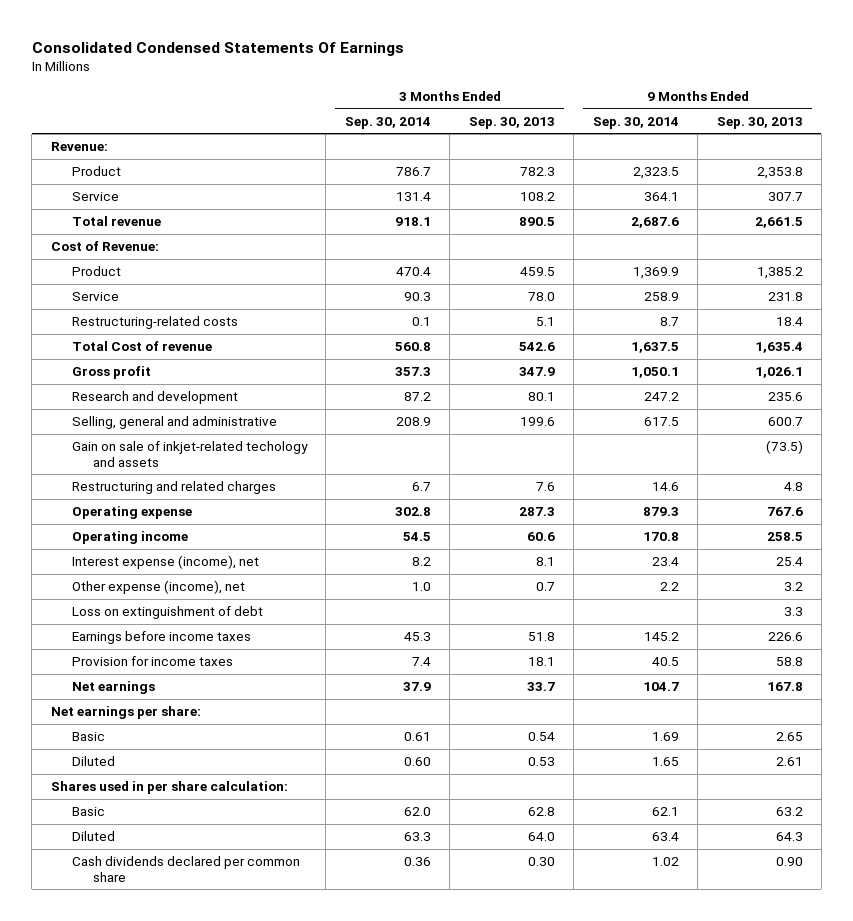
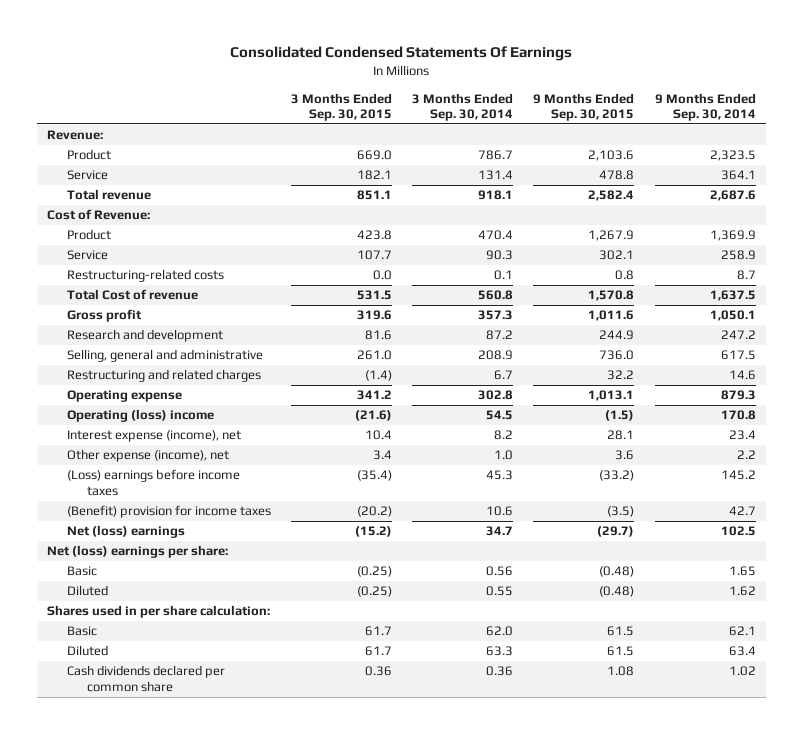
- | 3 Months Ended Sep. 30, 2014 | 3 Months Ended Sep. 30, 2013 | 9 Months Ended Sep. 30, 2014 | 9 Months Ended Sep. 30, 2013
+ | 3 Months Ended Sep. 30, 2015 | 3 Months Ended Sep. 30, 2014 | 9 Months Ended Sep. 30, 2015 | 9 Months Ended Sep. 30, 2014
- Gain on sale of inkjet-related techology and assets | | | | (73.5)
- Operating income | 54.5 | 60.6 | 170.8 | 258.5
+ Operating (loss) income | (21.6) | 54.5 | (1.5) | 170.8
- Loss on extinguishment of debt | | | | 3.3
- Earnings before income taxes | 45.3 | 51.8 | 145.2 | 226.6
- Provision for income taxes | 7.4 | 18.1 | 40.5 | 58.8
- Net earnings | 37.9 | 33.7 | 104.7 | 167.8
- Net earnings per share:
- Basic | 0.61 | 0.54 | 1.69 | 2.65
- Diluted | 0.60 | 0.53 | 1.65 | 2.61
+ (Loss) earnings before income taxes | (35.4) | 45.3 | (33.2) | 145.2
+ (Benefit) provision for income taxes | (20.2) | 10.6 | (3.5) | 42.7
+ Net (loss) earnings | (15.2) | 34.7 | (29.7) | 102.5
+ Net (loss) earnings per share:
+ Basic | (0.25) | 0.56 | (0.48) | 1.65
+ Diluted | (0.25) | 0.55 | (0.48) | 1.62

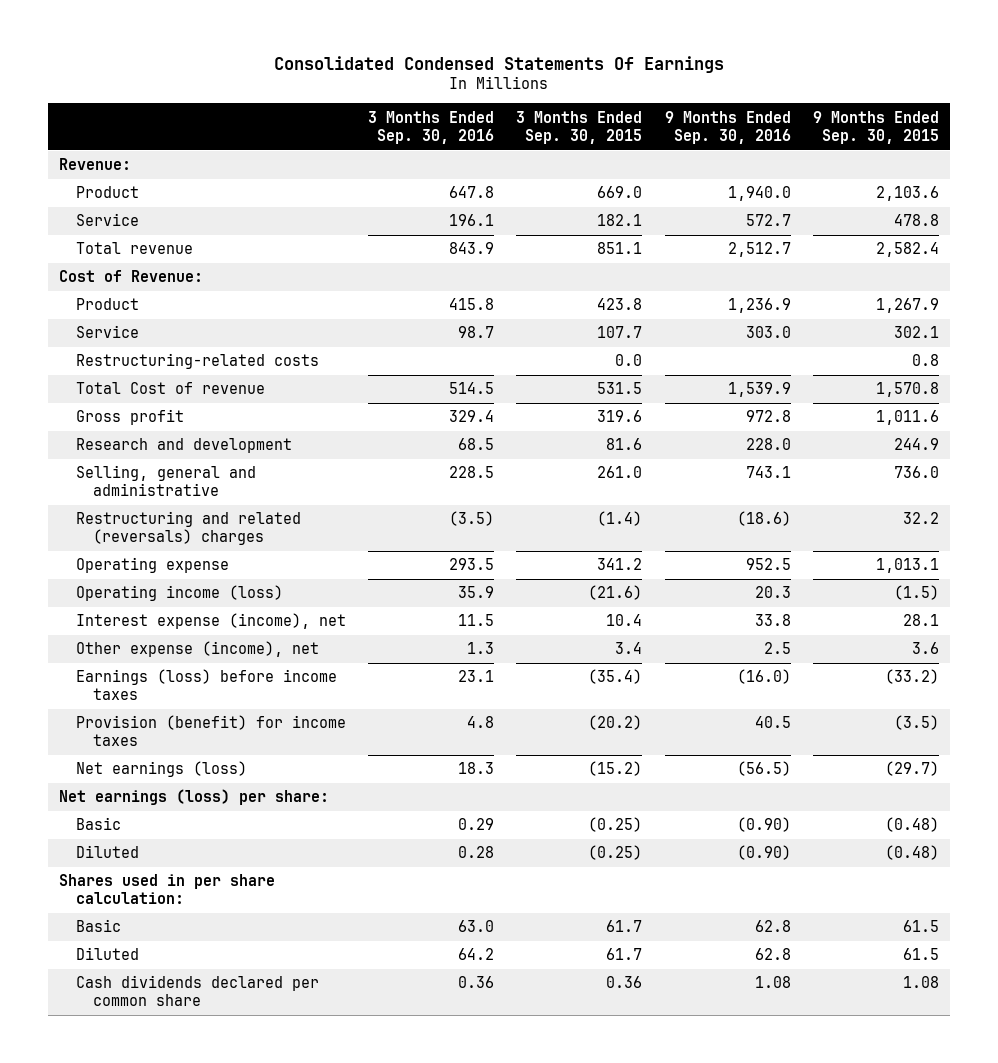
- | 3 Months Ended Sep. 30, 2015 | 3 Months Ended Sep. 30, 2014 | 9 Months Ended Sep. 30, 2015 | 9 Months Ended Sep. 30, 2014
+ | 3 Months Ended Sep. 30, 2016 | 3 Months Ended Sep. 30, 2015 | 9 Months Ended Sep. 30, 2016 | 9 Months Ended Sep. 30, 2015
- Restructuring and related charges | (1.4) | 6.7 | 32.2 | 14.6
+ Restructuring and related (reversals) charges | (3.5) | (1.4) | (18.6) | 32.2
- Operating (loss) income | (21.6) | 54.5 | (1.5) | 170.8
+ Operating income (loss) | 35.9 | (21.6) | 20.3 | (1.5)
- (Loss) earnings before income taxes | (35.4) | 45.3 | (33.2) | 145.2
- (Benefit) provision for income taxes | (20.2) | 10.6 | (3.5) | 42.7
- Net (loss) earnings | (15.2) | 34.7 | (29.7) | 102.5
- Net (loss) earnings per share:
+ Earnings (loss) before income taxes | 23.1 | (35.4) | (16.0) | (33.2)
+ Provision (benefit) for income taxes | 4.8 | (20.2) | 40.5 | (3.5)
+ Net earnings (loss) | 18.3 | (15.2) | (56.5) | (29.7)
+ Net earnings (loss) per share:

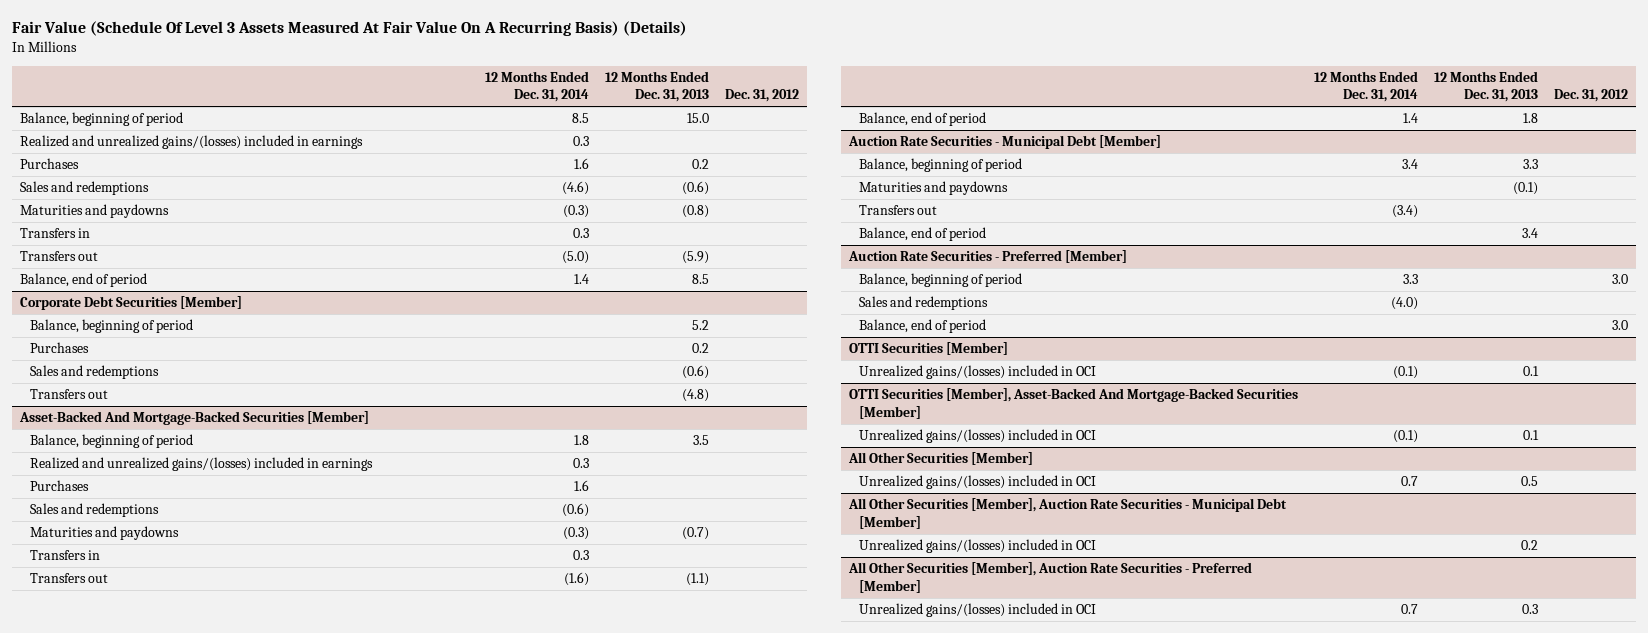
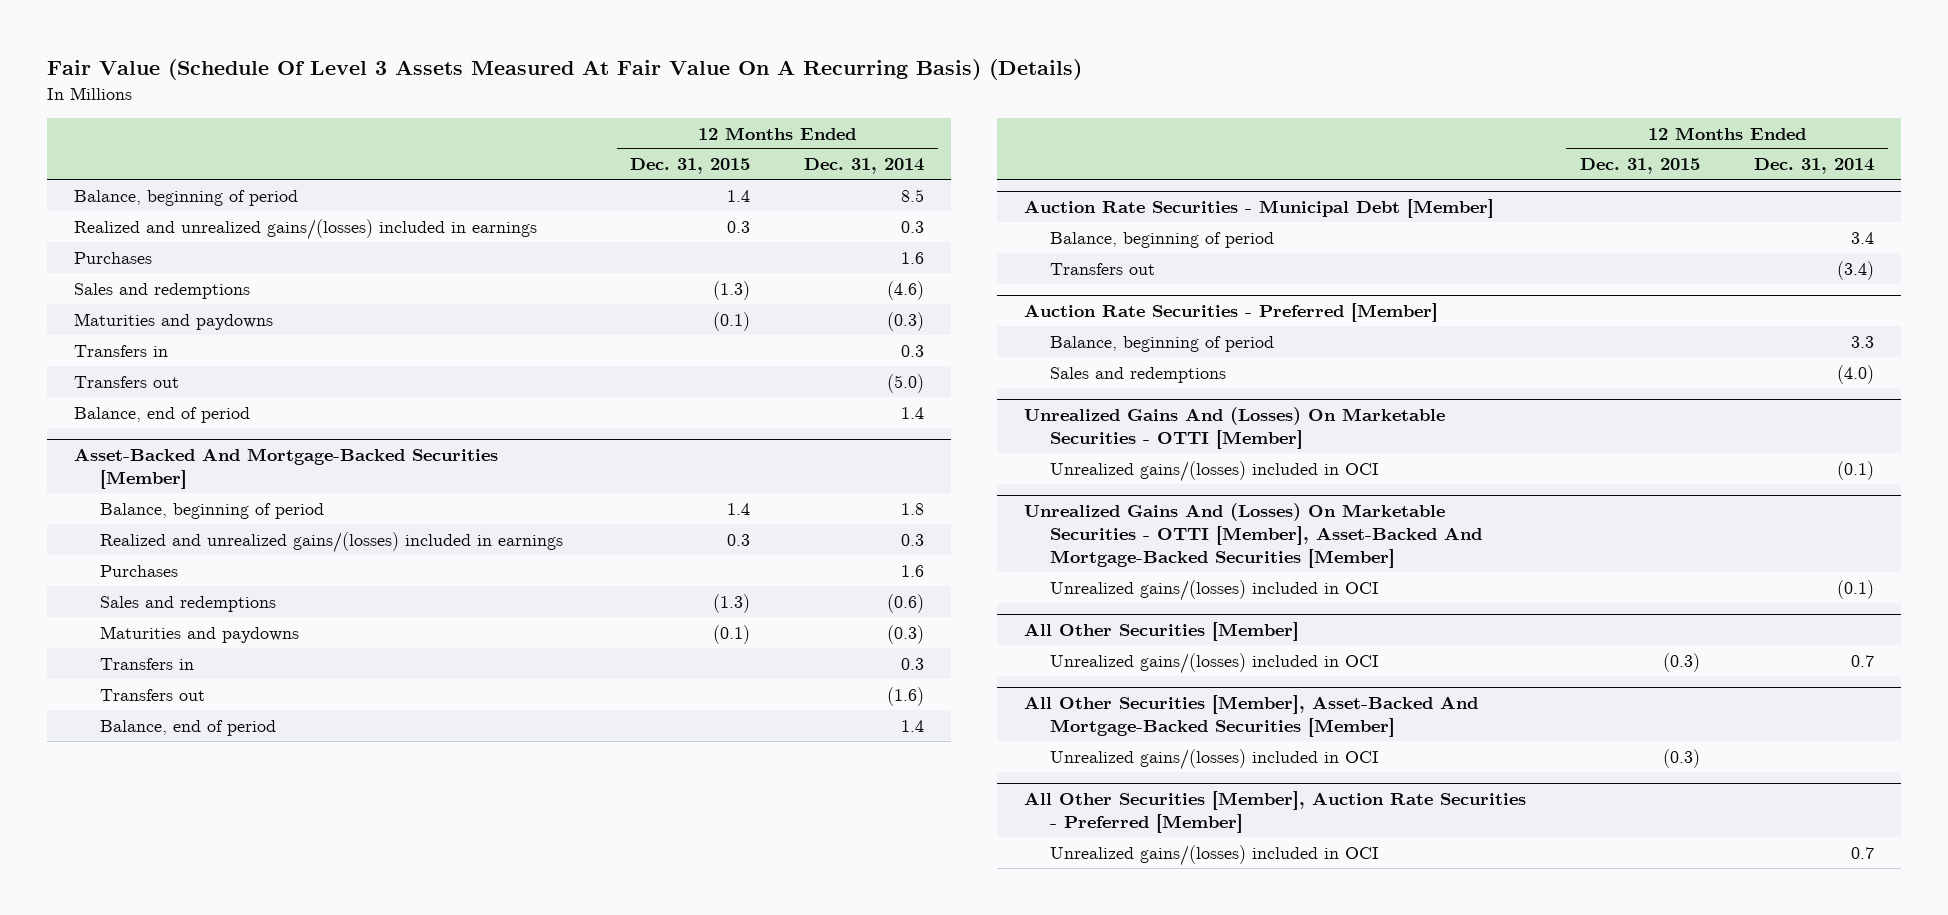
- | 12 Months Ended Dec. 31, 2014 | 12 Months Ended Dec. 31, 2013 | Dec. 31, 2012
+ | 12 Months Ended Dec. 31, 2015 | 12 Months Ended Dec. 31, 2014
- Corporate Debt Securities [Member]
- Balance, beginning of period | | 5.2 |
- Purchases | | 0.2 |
- Sales and redemptions | | (0.6) |
- Transfers out | | (4.8) |
@ Auction Rate Securities - Municipal Debt [Member]
- Maturities and paydowns | | (0.1) |
- Balance, end of period | | 3.4 |
@ Auction Rate Securities - Preferred [Member]
- Balance, end of period | | | 3.0
- OTTI Securities [Member]
+ Unrealized Gains And (Losses) On Marketable Securities - OTTI [Member]
- OTTI Securities [Member], Asset-Backed And Mortgage-Backed Securities [Member]
+ Unrealized Gains And (Losses) On Marketable Securities - OTTI [Member], Asset-Backed And Mortgage-Backed Securities [Member]
- All Other Securities [Member], Auction Rate Securities - Municipal Debt [Member]
+ All Other Securities [Member], Asset-Backed And Mortgage-Backed Securities [Member]

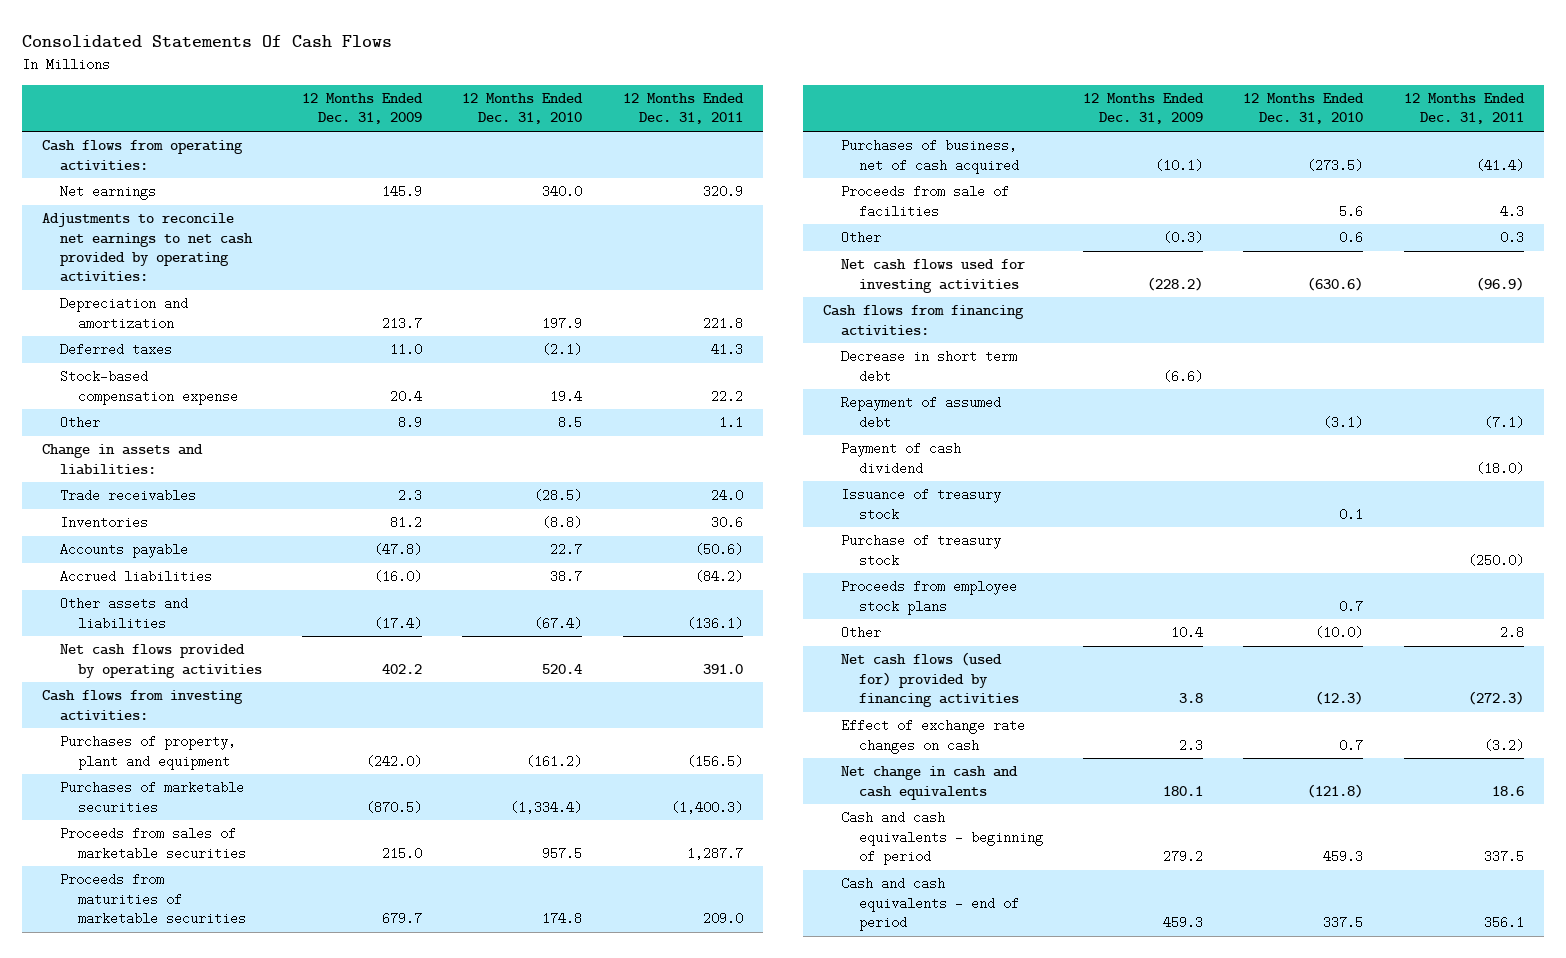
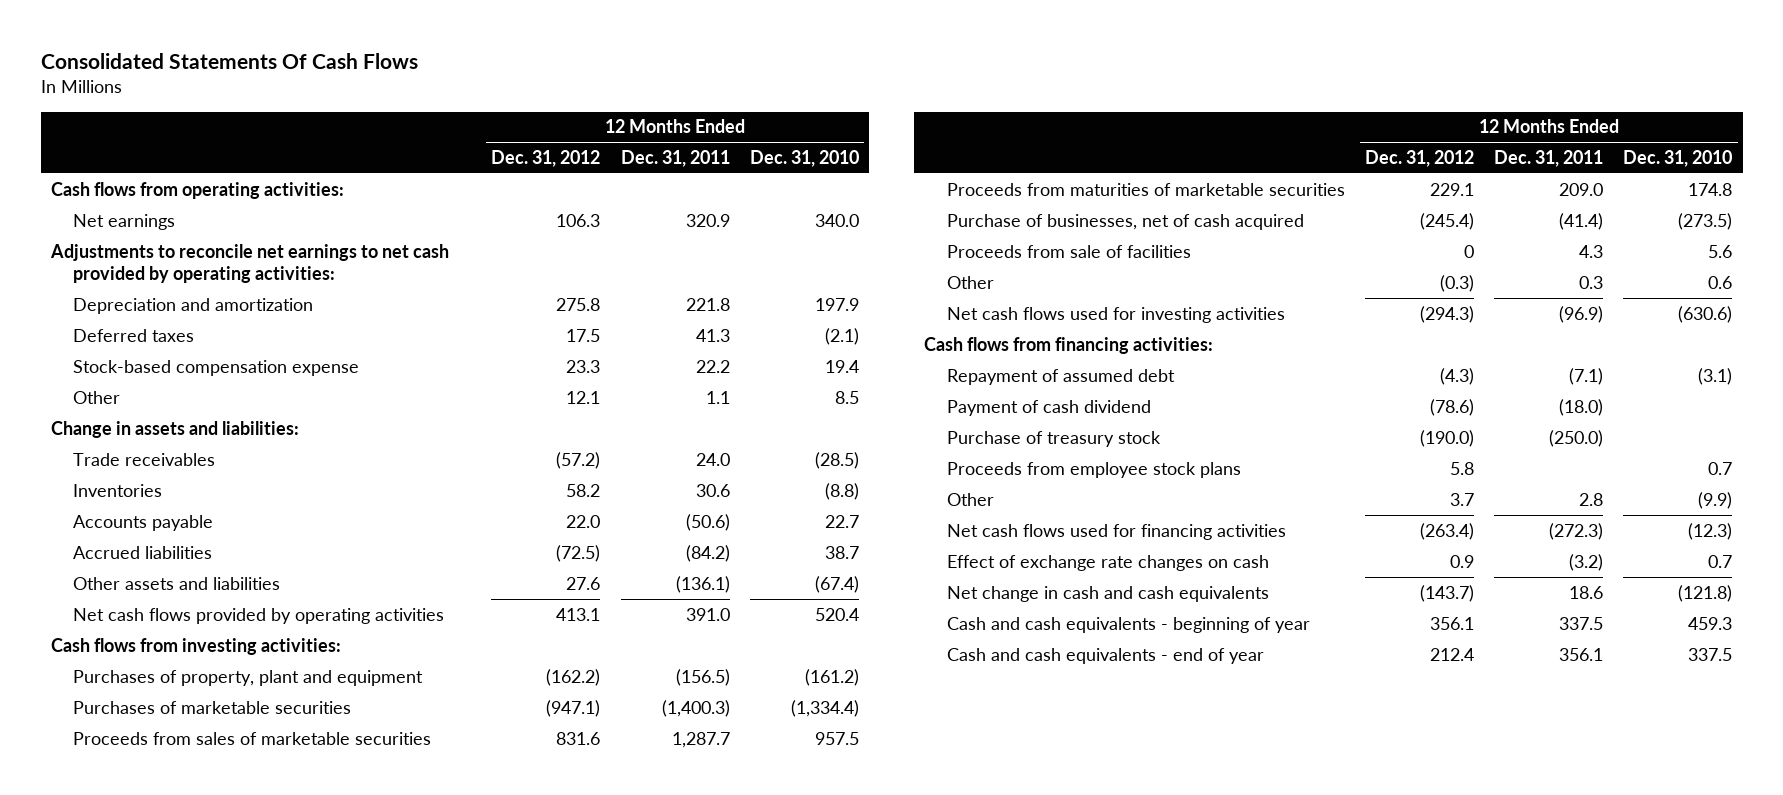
- | 12 Months Ended Dec. 31, 2009 | 12 Months Ended Dec. 31, 2010 | 12 Months Ended Dec. 31, 2011
+ | 12 Months Ended Dec. 31, 2012 | 12 Months Ended Dec. 31, 2011 | 12 Months Ended Dec. 31, 2010
- Purchases of business, net of cash acquired | (10.1) | (273.5) | (41.4)
+ Purchase of businesses, net of cash acquired | (245.4) | (41.4) | (273.5)
- Decrease in short term debt | (6.6) | |
- Issuance of treasury stock | | 0.1 |
- Other | 10.4 | (10.0) | 2.8
- Net cash flows (used for) provided by financing activities | 3.8 | (12.3) | (272.3)
+ Other | 3.7 | 2.8 | (9.9)
+ Net cash flows used for financing activities | (263.4) | (272.3) | (12.3)
- Cash and cash equivalents - beginning of period | 279.2 | 459.3 | 337.5
- Cash and cash equivalents - end of period | 459.3 | 337.5 | 356.1
+ Cash and cash equivalents - beginning of year | 356.1 | 337.5 | 459.3
+ Cash and cash equivalents - end of year | 212.4 | 356.1 | 337.5

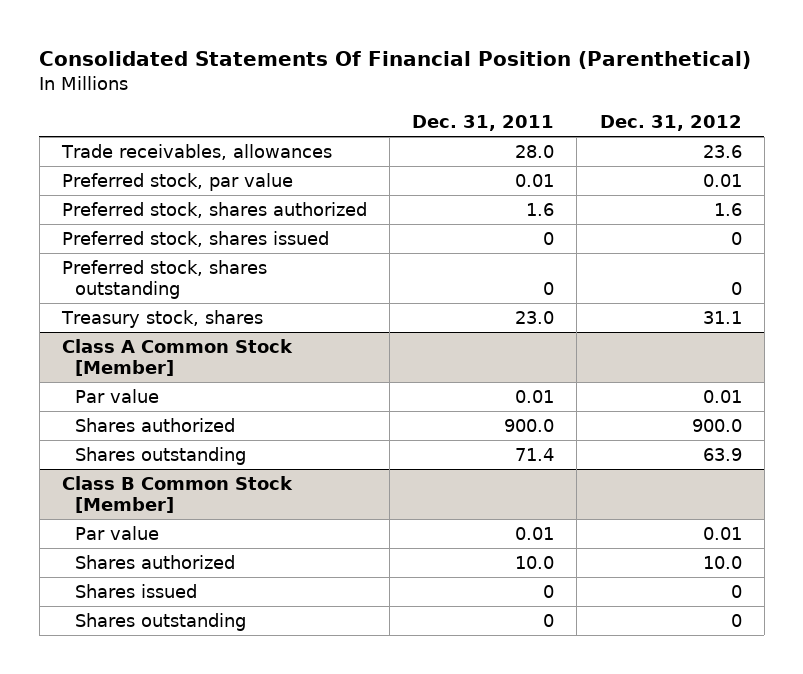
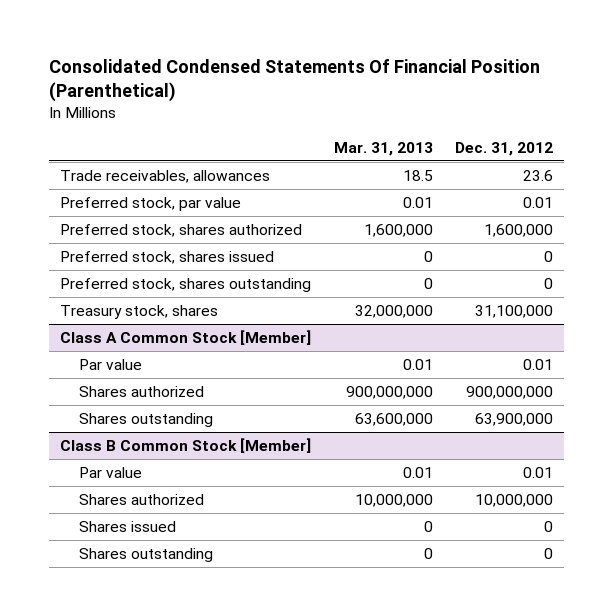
- Consolidated Statements Of Financial Position (Parenthetical)
+ Consolidated Condensed Statements Of Financial Position (Parenthetical)
- | Dec. 31, 2011 | Dec. 31, 2012
+ | Mar. 31, 2013 | Dec. 31, 2012
- Preferred stock, shares authorized | 1.6 | 1.6
+ Preferred stock, shares authorized | 1,600,000 | 1,600,000
- Treasury stock, shares | 23.0 | 31.1
+ Treasury stock, shares | 32,000,000 | 31,100,000
@ Class A Common Stock [Member]
- Shares authorized | 900.0 | 900.0
- Shares outstanding | 71.4 | 63.9
+ Shares authorized | 900,000,000 | 900,000,000
+ Shares outstanding | 63,600,000 | 63,900,000
@ Class B Common Stock [Member]
- Shares authorized | 10.0 | 10.0
+ Shares authorized | 10,000,000 | 10,000,000

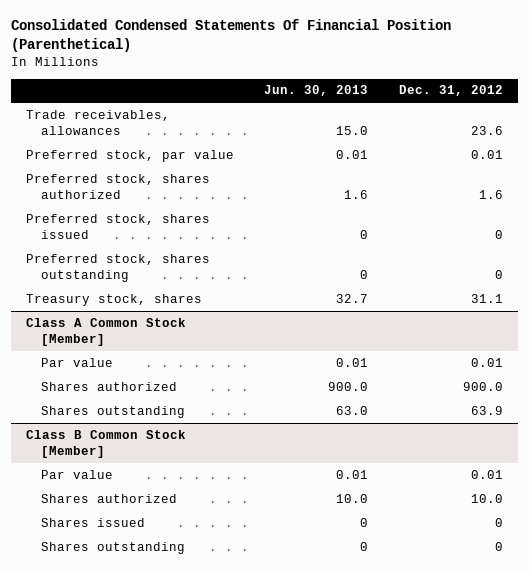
- | Mar. 31, 2013 | Dec. 31, 2012
+ | Jun. 30, 2013 | Dec. 31, 2012
- Preferred stock, shares authorized | 1,600,000 | 1,600,000
+ Preferred stock, shares authorized | 1.6 | 1.6
- Treasury stock, shares | 32,000,000 | 31,100,000
+ Treasury stock, shares | 32.7 | 31.1
@ Class A Common Stock [Member]
- Shares authorized | 900,000,000 | 900,000,000
- Shares outstanding | 63,600,000 | 63,900,000
+ Shares authorized | 900.0 | 900.0
+ Shares outstanding | 63.0 | 63.9
@ Class B Common Stock [Member]
- Shares authorized | 10,000,000 | 10,000,000
+ Shares authorized | 10.0 | 10.0

